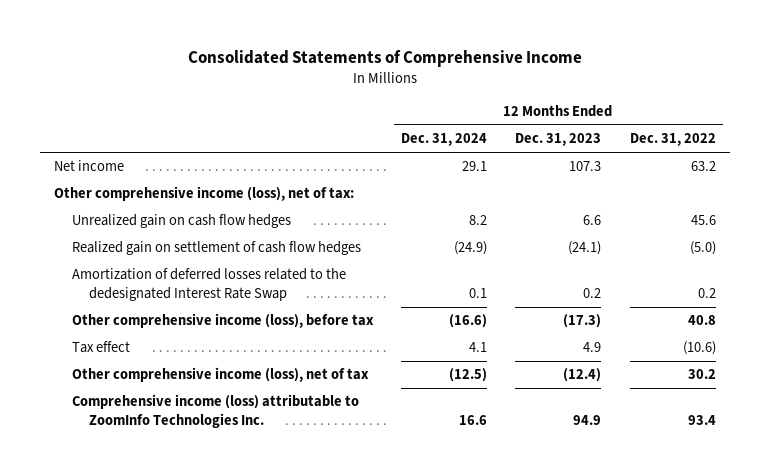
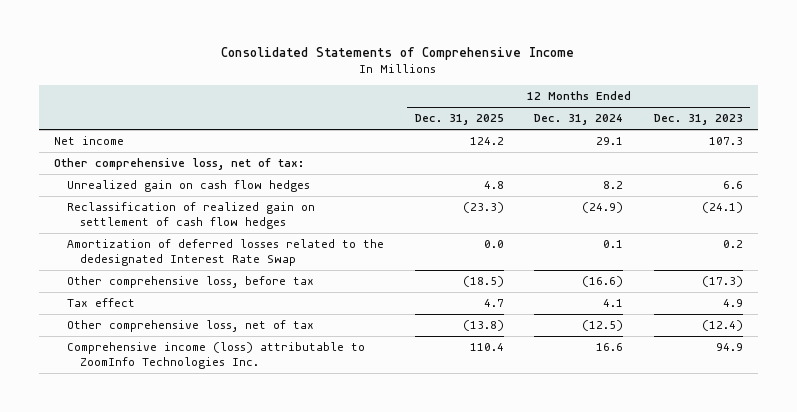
- | 12 Months Ended Dec. 31, 2024 | 12 Months Ended Dec. 31, 2023 | 12 Months Ended Dec. 31, 2022
+ | 12 Months Ended Dec. 31, 2025 | 12 Months Ended Dec. 31, 2024 | 12 Months Ended Dec. 31, 2023
- Other comprehensive income (loss), net of tax:
+ Other comprehensive loss, net of tax:
- Realized gain on settlement of cash flow hedges | (24.9) | (24.1) | (5.0)
+ Reclassification of realized gain on settlement of cash flow hedges | (23.3) | (24.9) | (24.1)
- Other comprehensive income (loss), before tax | (16.6) | (17.3) | 40.8
+ Other comprehensive loss, before tax | (18.5) | (16.6) | (17.3)
- Other comprehensive income (loss), net of tax | (12.5) | (12.4) | 30.2
+ Other comprehensive loss, net of tax | (13.8) | (12.5) | (12.4)

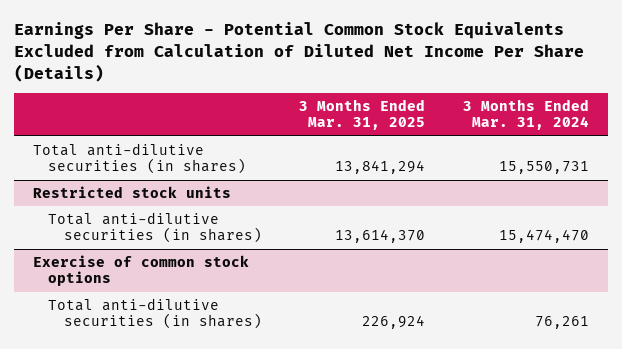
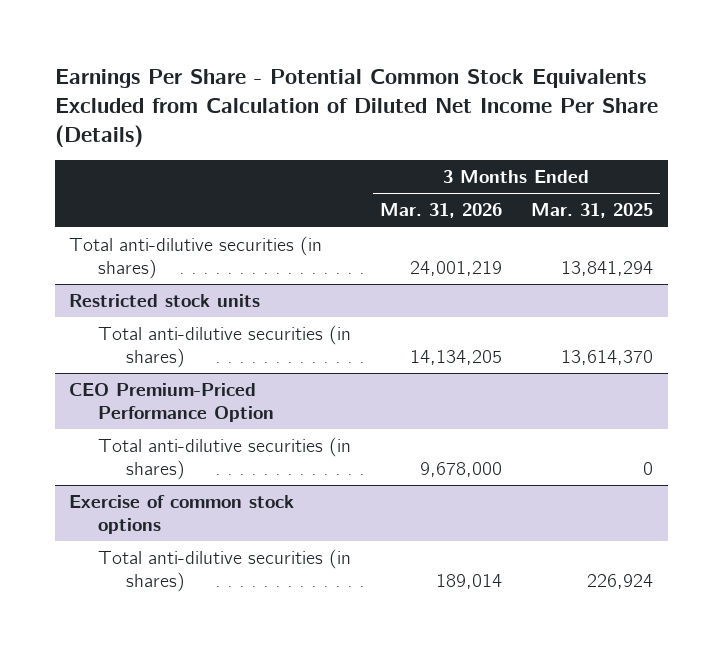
- | 3 Months Ended Mar. 31, 2025 | 3 Months Ended Mar. 31, 2024
+ | 3 Months Ended Mar. 31, 2026 | 3 Months Ended Mar. 31, 2025
+ CEO Premium-Priced Performance Option
+ Total anti-dilutive securities (in shares) | 9,678,000 | 0

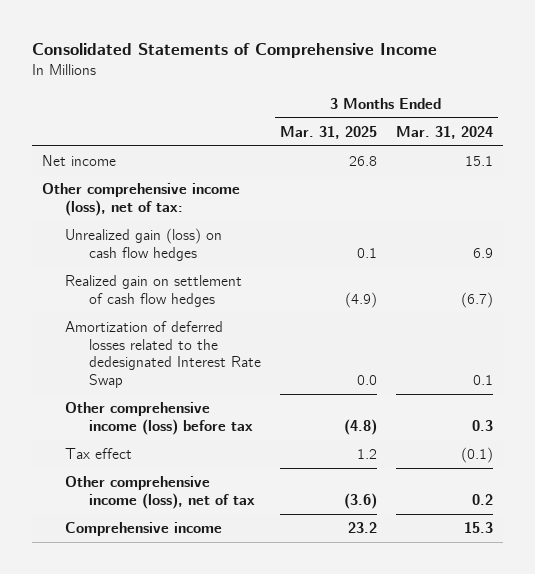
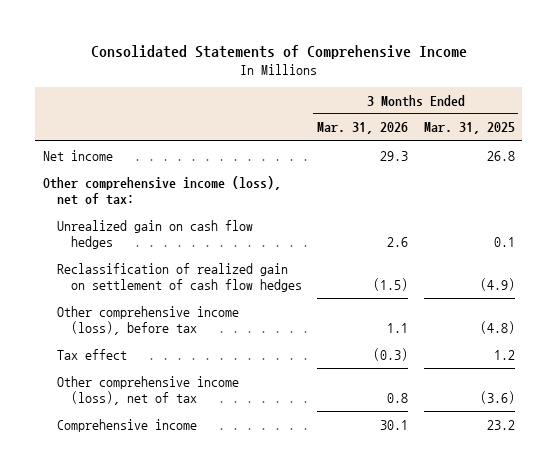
- | 3 Months Ended Mar. 31, 2025 | 3 Months Ended Mar. 31, 2024
+ | 3 Months Ended Mar. 31, 2026 | 3 Months Ended Mar. 31, 2025
- Unrealized gain (loss) on cash flow hedges | 0.1 | 6.9
- Realized gain on settlement of cash flow hedges | (4.9) | (6.7)
- Amortization of deferred losses related to the dedesignated Interest Rate Swap | 0.0 | 0.1
- Other comprehensive income (loss) before tax | (4.8) | 0.3
+ Unrealized gain on cash flow hedges | 2.6 | 0.1
+ Reclassification of realized gain on settlement of cash flow hedges | (1.5) | (4.9)
+ Other comprehensive income (loss), before tax | 1.1 | (4.8)

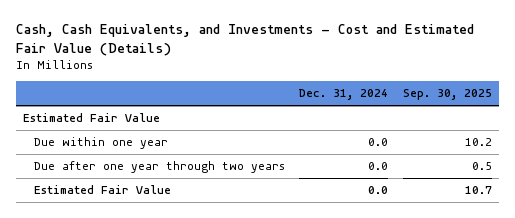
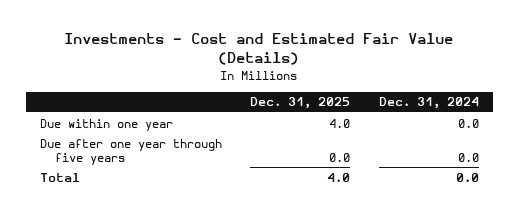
- Cash, Cash Equivalents, and Investments - Cost and Estimated Fair Value (Details)
+ Investments - Cost and Estimated Fair Value (Details)
- | Dec. 31, 2024 | Sep. 30, 2025
+ | Dec. 31, 2025 | Dec. 31, 2024
- Estimated Fair Value
- Due after one year through two years | 0.0 | 0.5
- Estimated Fair Value | 0.0 | 10.7
+ Due after one year through five years | 0.0 | 0.0
+ Total | 4.0 | 0.0

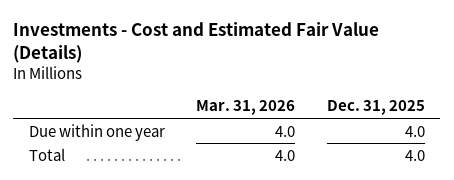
- | Dec. 31, 2025 | Dec. 31, 2024
+ | Mar. 31, 2026 | Dec. 31, 2025
- Due after one year through five years | 0.0 | 0.0

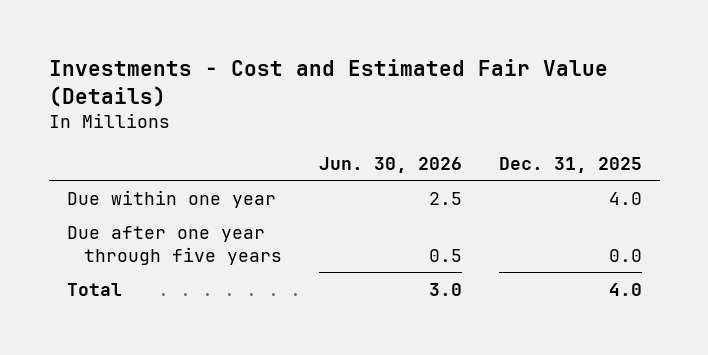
- | Mar. 31, 2026 | Dec. 31, 2025
+ | Jun. 30, 2026 | Dec. 31, 2025
+ Due after one year through five years | 0.5 | 0.0

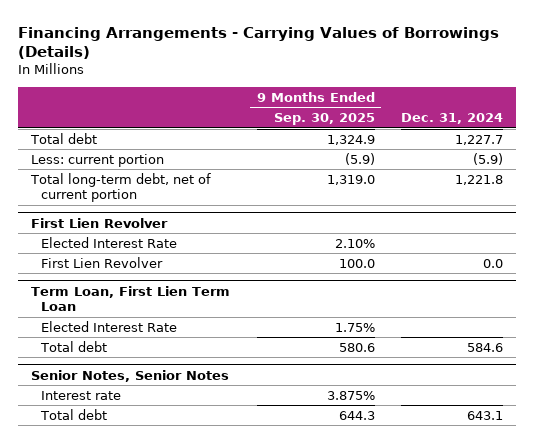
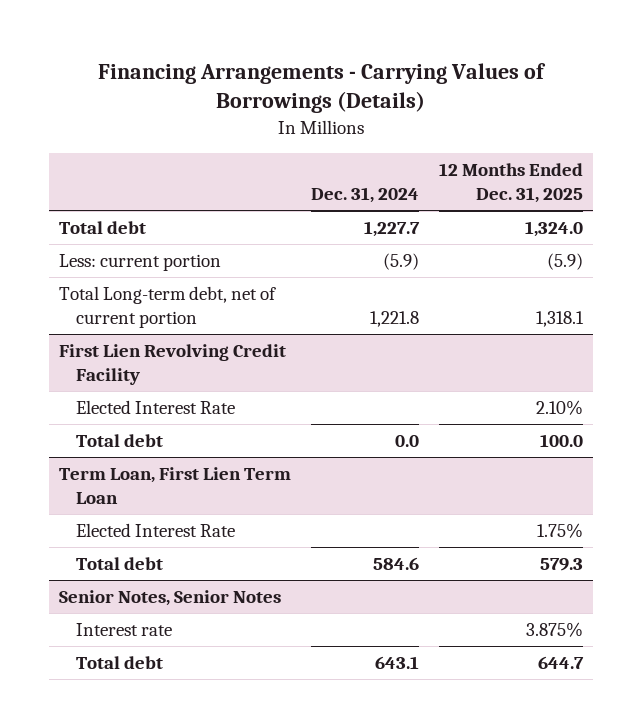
- | 9 Months Ended Sep. 30, 2025 | Dec. 31, 2024
+ | Dec. 31, 2024 | 12 Months Ended Dec. 31, 2025
- Total long-term debt, net of current portion | 1,319.0 | 1,221.8
- First Lien Revolver
+ Total Long-term debt, net of current portion | 1,221.8 | 1,318.1
+ First Lien Revolving Credit Facility
- First Lien Revolver | 100.0 | 0.0
+ Total debt | 0.0 | 100.0

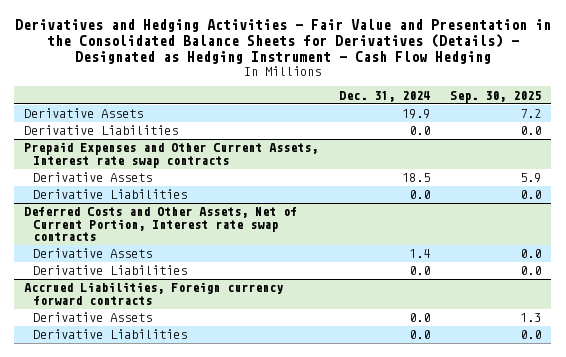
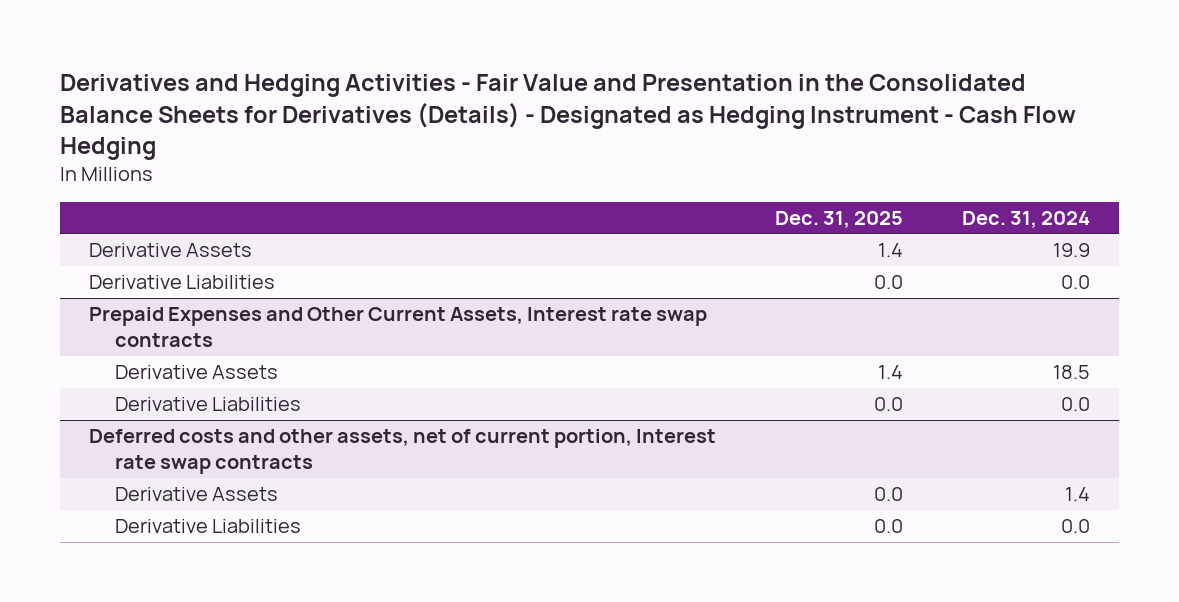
- | Dec. 31, 2024 | Sep. 30, 2025
+ | Dec. 31, 2025 | Dec. 31, 2024
- Deferred Costs and Other Assets, Net of Current Portion, Interest rate swap contracts
+ Deferred costs and other assets, net of current portion, Interest rate swap contracts
- Accrued Liabilities, Foreign currency forward contracts
- Derivative Assets | 0.0 | 1.3
- Derivative Liabilities | 0.0 | 0.0

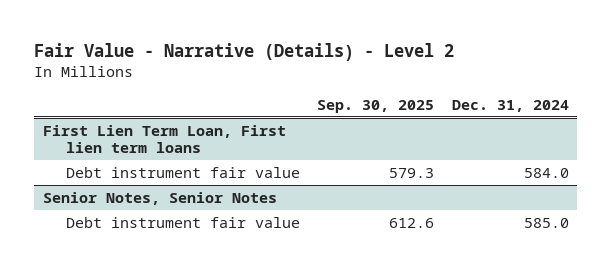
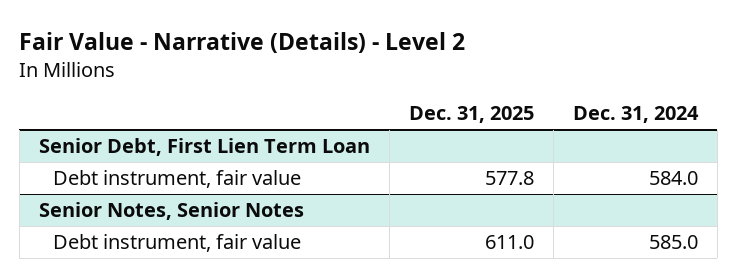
- | Sep. 30, 2025 | Dec. 31, 2024
+ | Dec. 31, 2025 | Dec. 31, 2024
- First Lien Term Loan, First lien term loans
- Debt instrument fair value | 579.3 | 584.0
+ Senior Debt, First Lien Term Loan
+ Debt instrument, fair value | 577.8 | 584.0
@ Senior Notes, Senior Notes
- Debt instrument fair value | 612.6 | 585.0
+ Debt instrument, fair value | 611.0 | 585.0

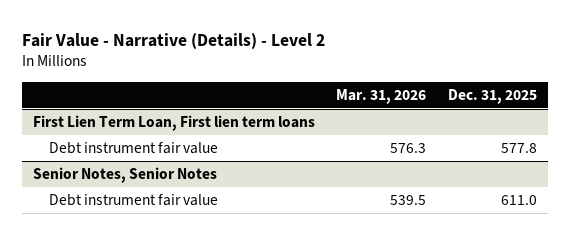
- | Dec. 31, 2025 | Dec. 31, 2024
+ | Mar. 31, 2026 | Dec. 31, 2025
- Senior Debt, First Lien Term Loan
- Debt instrument, fair value | 577.8 | 584.0
+ First Lien Term Loan, First lien term loans
+ Debt instrument fair value | 576.3 | 577.8
@ Senior Notes, Senior Notes
- Debt instrument, fair value | 611.0 | 585.0
+ Debt instrument fair value | 539.5 | 611.0

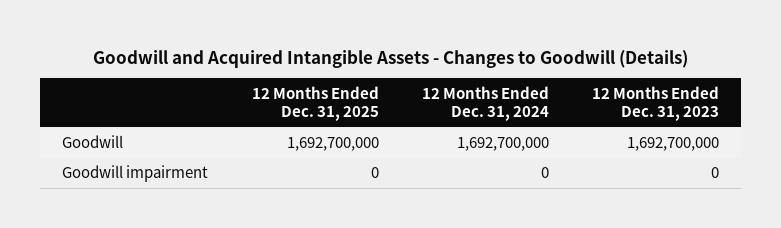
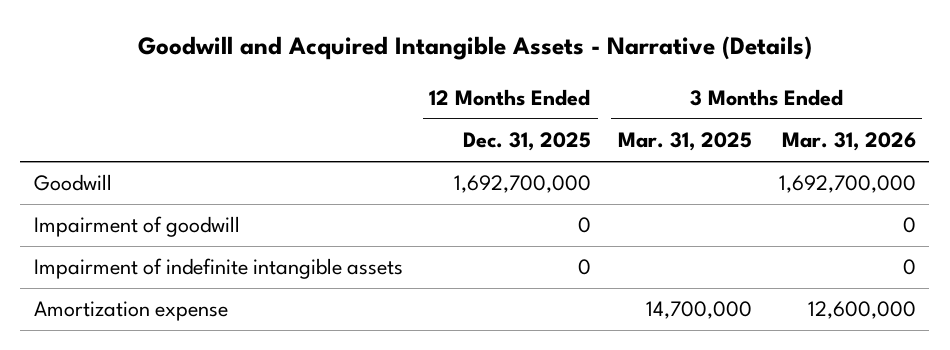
- Goodwill and Acquired Intangible Assets - Changes to Goodwill (Details)
+ Goodwill and Acquired Intangible Assets - Narrative (Details)
- | 12 Months Ended Dec. 31, 2025 | 12 Months Ended Dec. 31, 2024 | 12 Months Ended Dec. 31, 2023
+ | 12 Months Ended Dec. 31, 2025 | 3 Months Ended Mar. 31, 2025 | 3 Months Ended Mar. 31, 2026
- Goodwill impairment | 0 | 0 | 0
+ Impairment of goodwill | 0 | | 0
+ Impairment of indefinite intangible assets | 0 | | 0
+ Amortization expense | | 14,700,000 | 12,600,000

